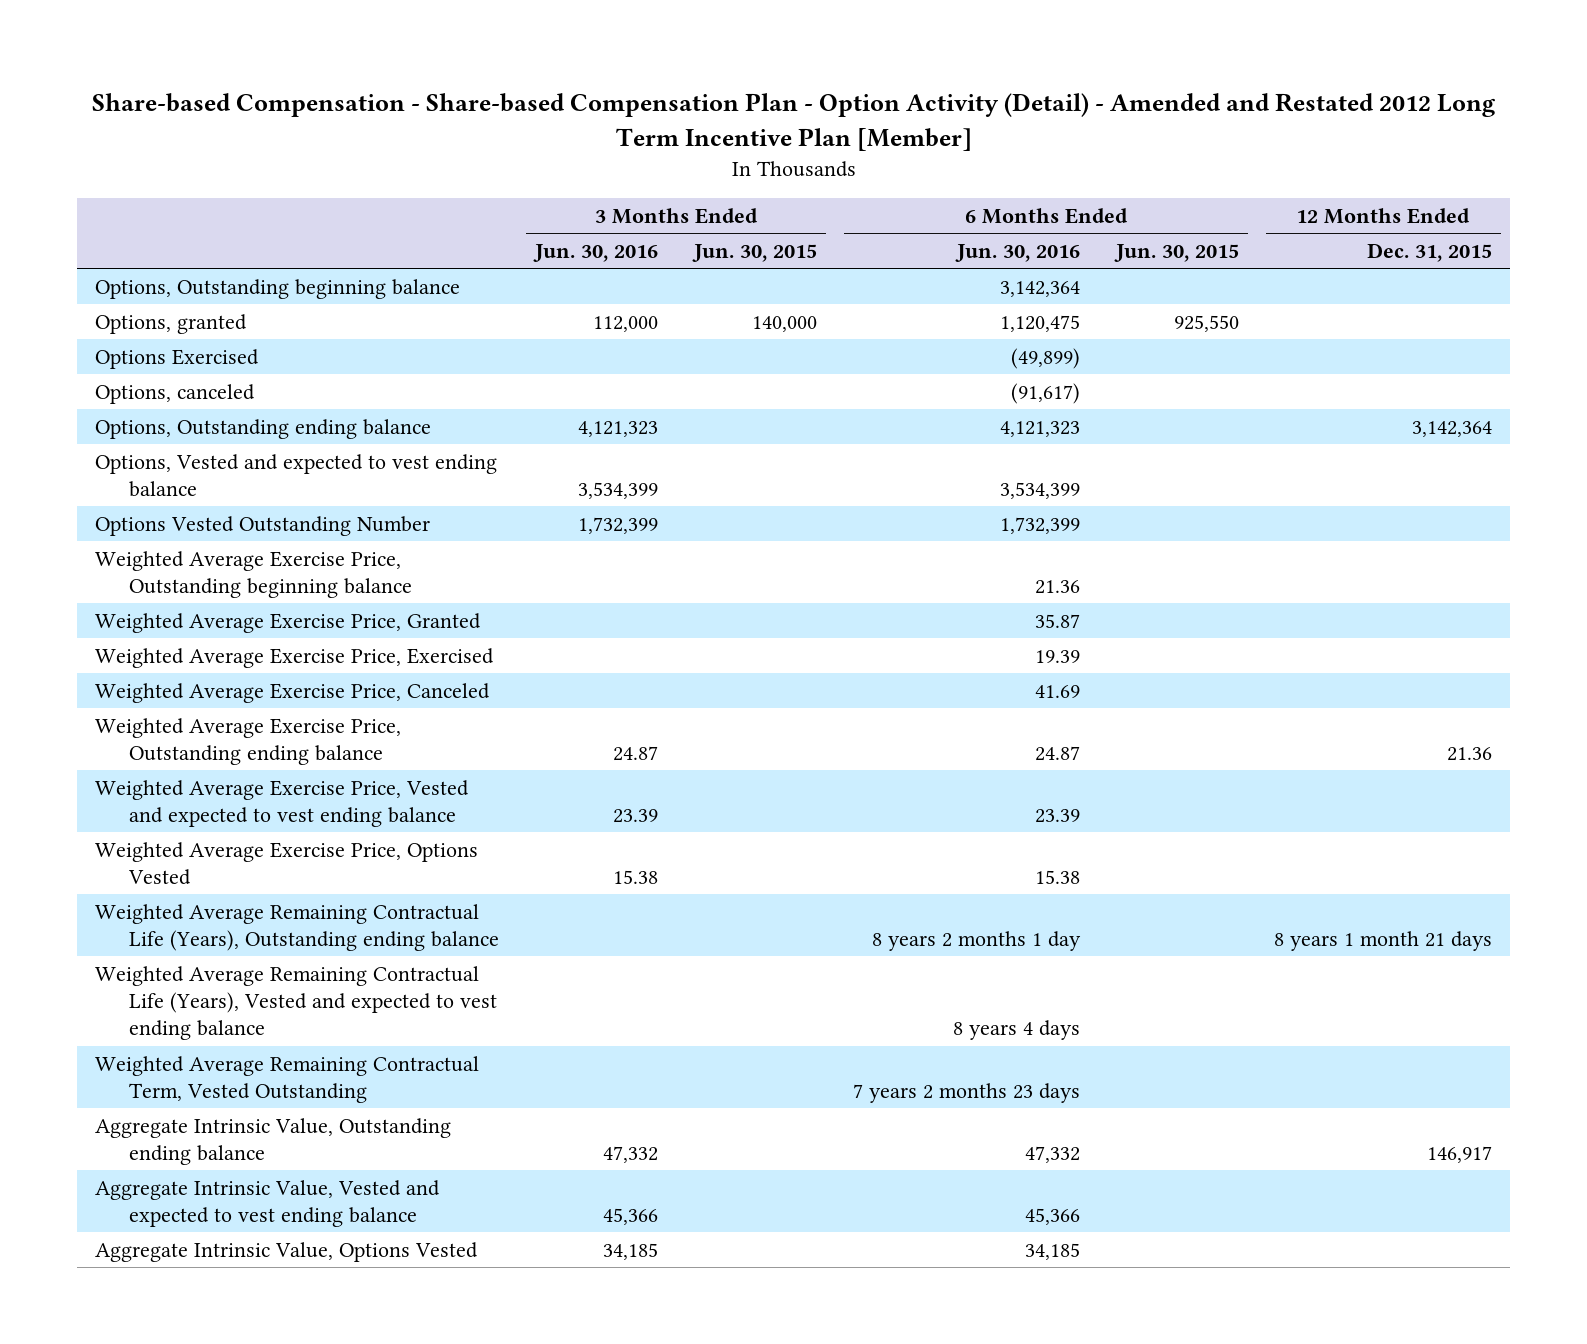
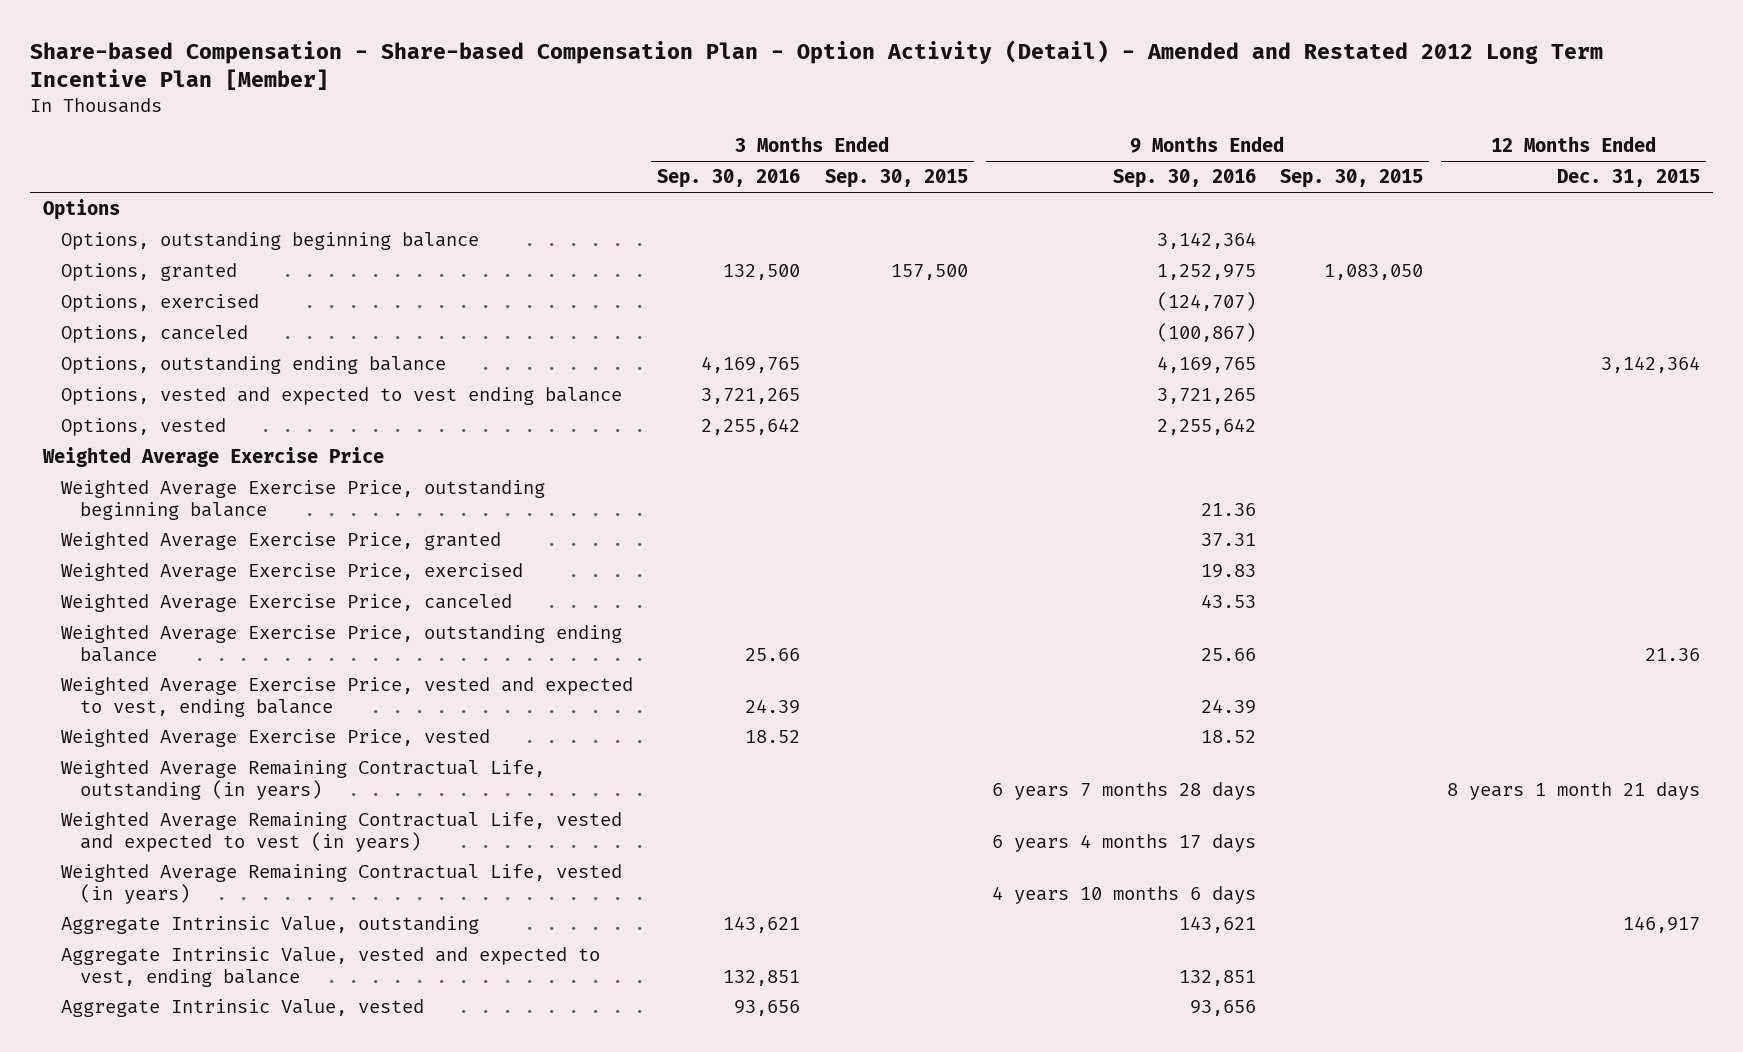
- | 3 Months Ended Jun. 30, 2016 | 3 Months Ended Jun. 30, 2015 | 6 Months Ended Jun. 30, 2016 | 6 Months Ended Jun. 30, 2015 | 12 Months Ended Dec. 31, 2015
+ | 3 Months Ended Sep. 30, 2016 | 3 Months Ended Sep. 30, 2015 | 9 Months Ended Sep. 30, 2016 | 9 Months Ended Sep. 30, 2015 | 12 Months Ended Dec. 31, 2015
- Options, Outstanding beginning balance | | | 3,142,364 | |
+ Options
+ Options, outstanding beginning balance | | | 3,142,364 | |
- Options Exercised | | | (49,899) | |
+ Options, exercised | | | (124,707) | |
- Options, Outstanding ending balance | 4,121,323 | | 4,121,323 | | 3,142,364
- Options, Vested and expected to vest ending balance | 3,534,399 | | 3,534,399 | |
- Options Vested Outstanding Number | 1,732,399 | | 1,732,399 | |
- Weighted Average Exercise Price, Outstanding beginning balance | | | 21.36 | |
- Weighted Average Exercise Price, Granted | | | 35.87 | |
- Weighted Average Exercise Price, Exercised | | | 19.39 | |
- Weighted Average Exercise Price, Canceled | | | 41.69 | |
- Weighted Average Exercise Price, Outstanding ending balance | 24.87 | | 24.87 | | 21.36
- Weighted Average Exercise Price, Vested and expected to vest ending balance | 23.39 | | 23.39 | |
- Weighted Average Exercise Price, Options Vested | 15.38 | | 15.38 | |
- Weighted Average Remaining Contractual Life (Years), Outstanding ending balance | | | 8 years 2 months 1 day | | 8 years 1 month 21 days
- Weighted Average Remaining Contractual Life (Years), Vested and expected to vest ending balance | | | 8 years 4 days | |
- Weighted Average Remaining Contractual Term, Vested Outstanding | | | 7 years 2 months 23 days | |
- Aggregate Intrinsic Value, Outstanding ending balance | 47,332 | | 47,332 | | 146,917
- Aggregate Intrinsic Value, Vested and expected to vest ending balance | 45,366 | | 45,366 | |
- Aggregate Intrinsic Value, Options Vested | 34,185 | | 34,185 | |
+ Options, outstanding ending balance | 4,169,765 | | 4,169,765 | | 3,142,364
+ Options, vested and expected to vest ending balance | 3,721,265 | | 3,721,265 | |
+ Options, vested | 2,255,642 | | 2,255,642 | |
+ Weighted Average Exercise Price
+ Weighted Average Exercise Price, outstanding beginning balance | | | 21.36 | |
+ Weighted Average Exercise Price, granted | | | 37.31 | |
+ Weighted Average Exercise Price, exercised | | | 19.83 | |
+ Weighted Average Exercise Price, canceled | | | 43.53 | |
+ Weighted Average Exercise Price, outstanding ending balance | 25.66 | | 25.66 | | 21.36
+ Weighted Average Exercise Price, vested and expected to vest, ending balance | 24.39 | | 24.39 | |
+ Weighted Average Exercise Price, vested | 18.52 | | 18.52 | |
+ Weighted Average Remaining Contractual Life, outstanding (in years) | | | 6 years 7 months 28 days | | 8 years 1 month 21 days
+ Weighted Average Remaining Contractual Life, vested and expected to vest (in years) | | | 6 years 4 months 17 days | |
+ Weighted Average Remaining Contractual Life, vested (in years) | | | 4 years 10 months 6 days | |
+ Aggregate Intrinsic Value, outstanding | 143,621 | | 143,621 | | 146,917
+ Aggregate Intrinsic Value, vested and expected to vest, ending balance | 132,851 | | 132,851 | |
+ Aggregate Intrinsic Value, vested | 93,656 | | 93,656 | |

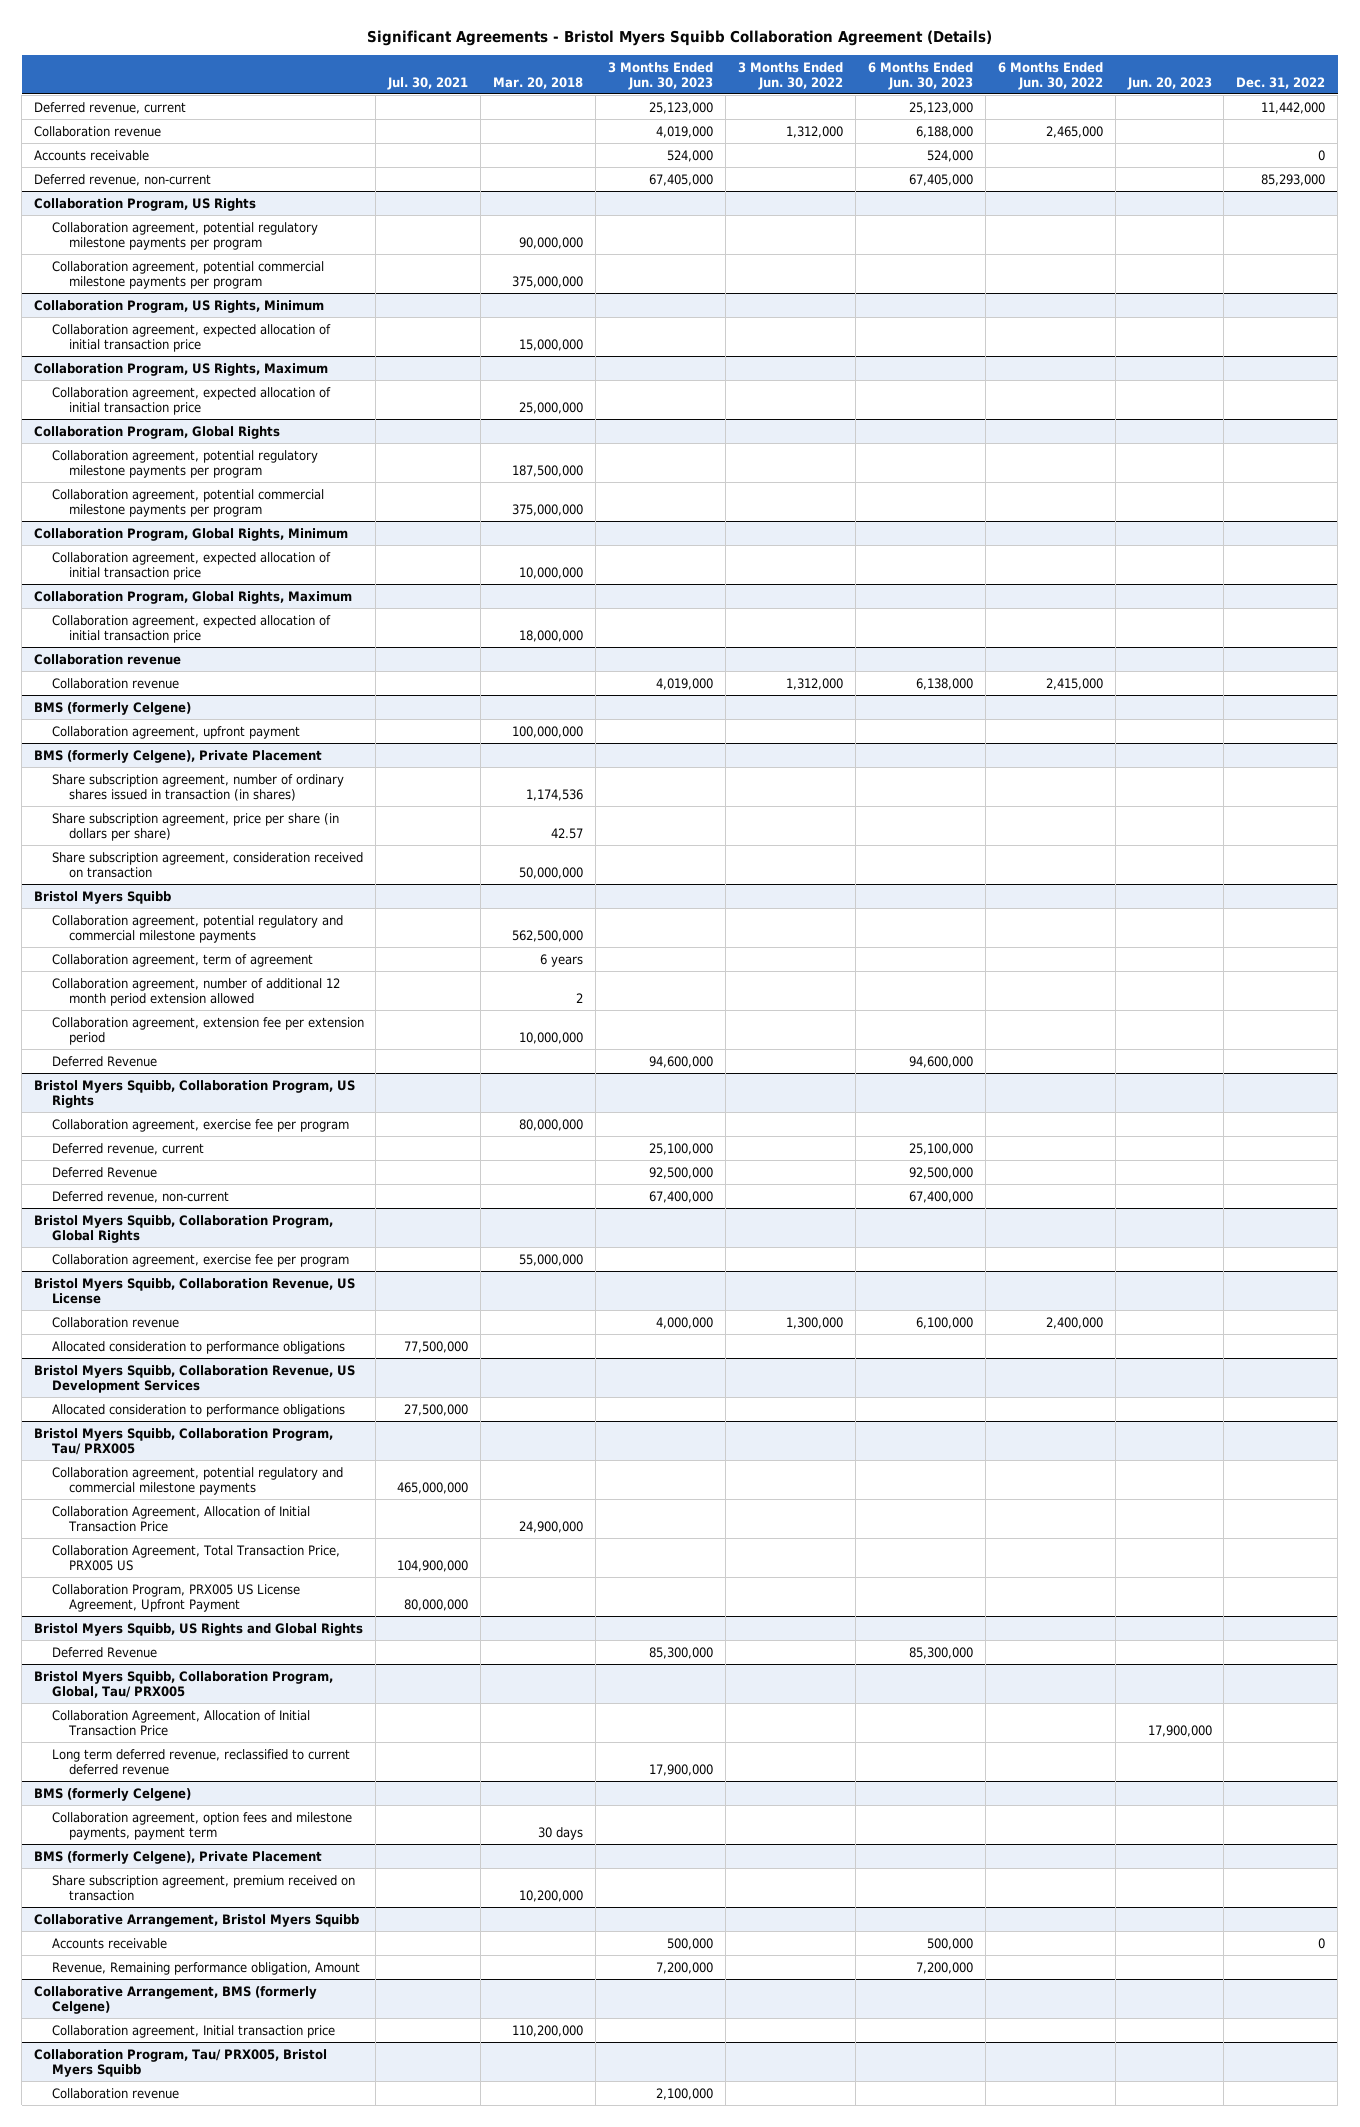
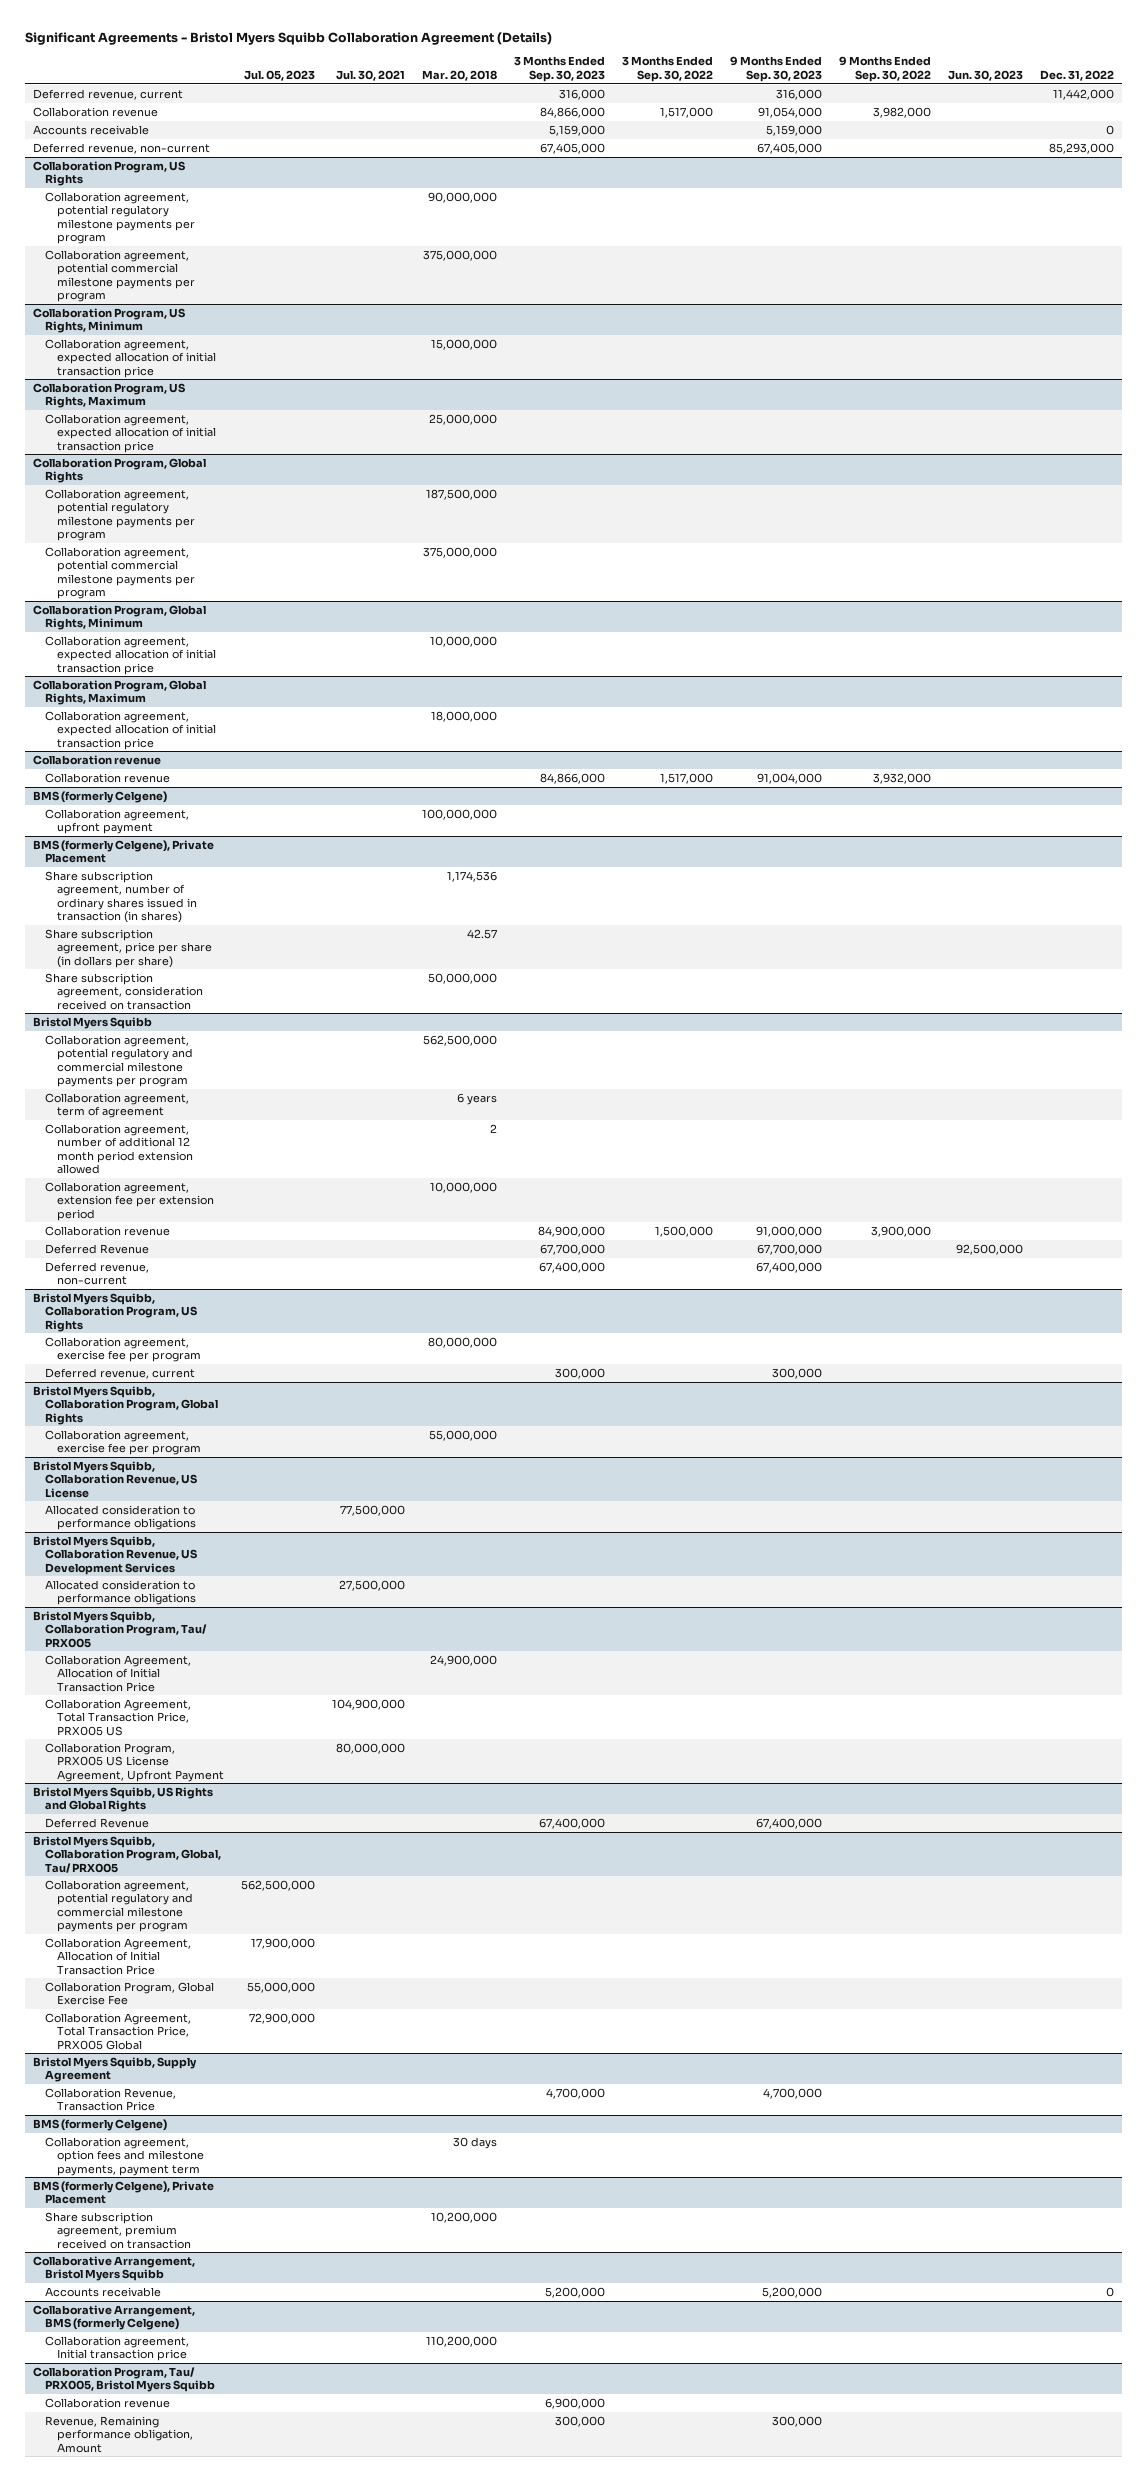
- | Jul. 30, 2021 | Mar. 20, 2018 | 3 Months Ended Jun. 30, 2023 | 3 Months Ended Jun. 30, 2022 | 6 Months Ended Jun. 30, 2023 | 6 Months Ended Jun. 30, 2022 | Jun. 20, 2023 | Dec. 31, 2022
+ | Jul. 05, 2023 | Jul. 30, 2021 | Mar. 20, 2018 | 3 Months Ended Sep. 30, 2023 | 3 Months Ended Sep. 30, 2022 | 9 Months Ended Sep. 30, 2023 | 9 Months Ended Sep. 30, 2022 | Jun. 30, 2023 | Dec. 31, 2022
@ Bristol Myers Squibb
- Collaboration agreement, potential regulatory and commercial milestone payments | | 562,500,000 | | | | | |
+ Collaboration agreement, potential regulatory and commercial milestone payments per program | | | 562,500,000 | | | | | |
+ Collaboration revenue | | | | 84,900,000 | 1,500,000 | 91,000,000 | 3,900,000 | |
+ Deferred revenue, non-current | | | | 67,400,000 | | 67,400,000 | | |
@ Bristol Myers Squibb, Collaboration Program, US Rights
- Deferred Revenue | | | 92,500,000 | | 92,500,000 | | |
- Deferred revenue, non-current | | | 67,400,000 | | 67,400,000 | | |
@ Bristol Myers Squibb, Collaboration Revenue, US License
- Collaboration revenue | | | 4,000,000 | 1,300,000 | 6,100,000 | 2,400,000 | |
@ Bristol Myers Squibb, Collaboration Program, Tau/ PRX005
- Collaboration agreement, potential regulatory and commercial milestone payments | 465,000,000 | | | | | | |
@ Bristol Myers Squibb, Collaboration Program, Global, Tau/ PRX005
+ Collaboration agreement, potential regulatory and commercial milestone payments per program | 562,500,000 | | | | | | | |
- Long term deferred revenue, reclassified to current deferred revenue | | | 17,900,000 | | | | |
+ Collaboration Program, Global Exercise Fee | 55,000,000 | | | | | | | |
+ Collaboration Agreement, Total Transaction Price, PRX005 Global | 72,900,000 | | | | | | | |
+ Bristol Myers Squibb, Supply Agreement
+ Collaboration Revenue, Transaction Price | | | | 4,700,000 | | 4,700,000 | | |
@ Collaborative Arrangement, Bristol Myers Squibb
- Revenue, Remaining performance obligation, Amount | | | 7,200,000 | | 7,200,000 | | |
@ Collaboration Program, Tau/ PRX005, Bristol Myers Squibb
+ Revenue, Remaining performance obligation, Amount | | | | 300,000 | | 300,000 | | |

